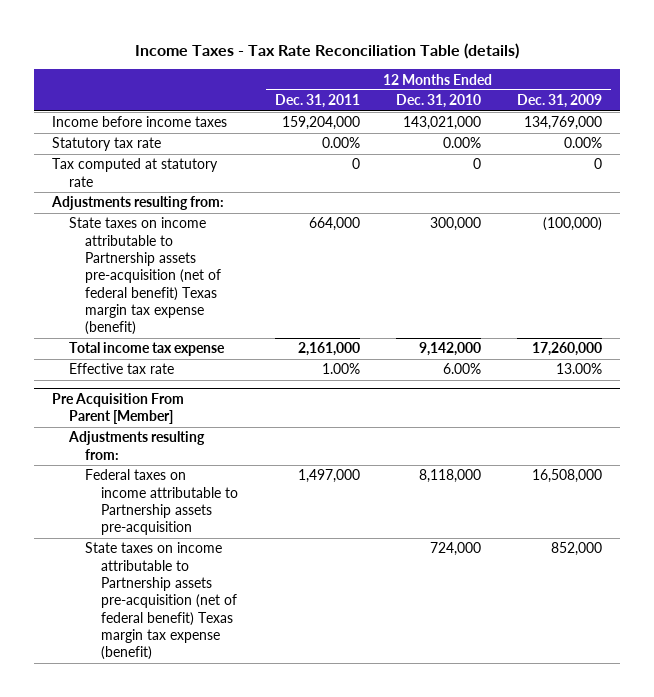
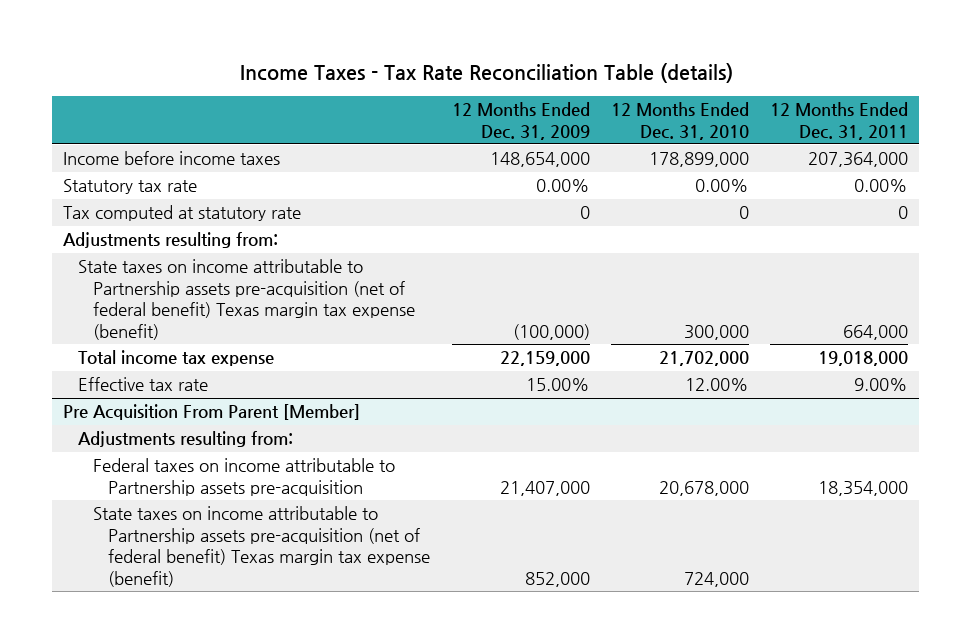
- | 12 Months Ended Dec. 31, 2011 | 12 Months Ended Dec. 31, 2010 | 12 Months Ended Dec. 31, 2009
+ | 12 Months Ended Dec. 31, 2009 | 12 Months Ended Dec. 31, 2010 | 12 Months Ended Dec. 31, 2011
- Income before income taxes | 159,204,000 | 143,021,000 | 134,769,000
+ Income before income taxes | 148,654,000 | 178,899,000 | 207,364,000
- Total income tax expense | 2,161,000 | 9,142,000 | 17,260,000
- Effective tax rate | 1.00% | 6.00% | 13.00%
+ Total income tax expense | 22,159,000 | 21,702,000 | 19,018,000
+ Effective tax rate | 15.00% | 12.00% | 9.00%
@ Pre Acquisition From Parent [Member]
- Federal taxes on income attributable to Partnership assets pre-acquisition | 1,497,000 | 8,118,000 | 16,508,000
+ Federal taxes on income attributable to Partnership assets pre-acquisition | 21,407,000 | 20,678,000 | 18,354,000

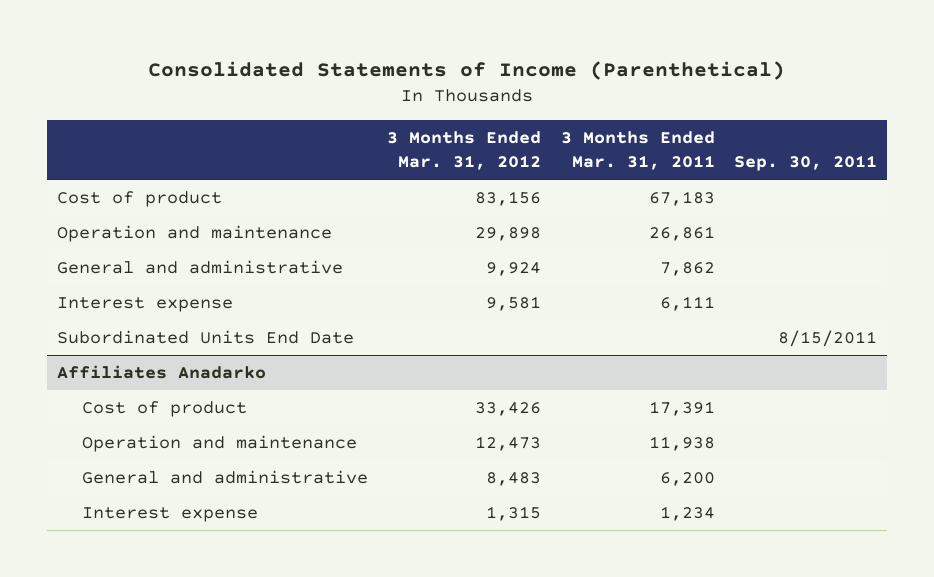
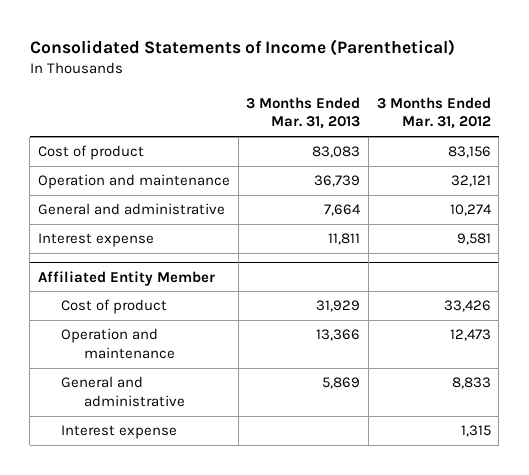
- | 3 Months Ended Mar. 31, 2012 | 3 Months Ended Mar. 31, 2011 | Sep. 30, 2011
+ | 3 Months Ended Mar. 31, 2013 | 3 Months Ended Mar. 31, 2012
- Operation and maintenance | 29,898 | 26,861 |
- General and administrative | 9,924 | 7,862 |
+ Operation and maintenance | 36,739 | 32,121
+ General and administrative | 7,664 | 10,274
- Subordinated Units End Date | | | 8/15/2011
- Affiliates Anadarko
+ Affiliated Entity Member
- General and administrative | 8,483 | 6,200 |
+ General and administrative | 5,869 | 8,833

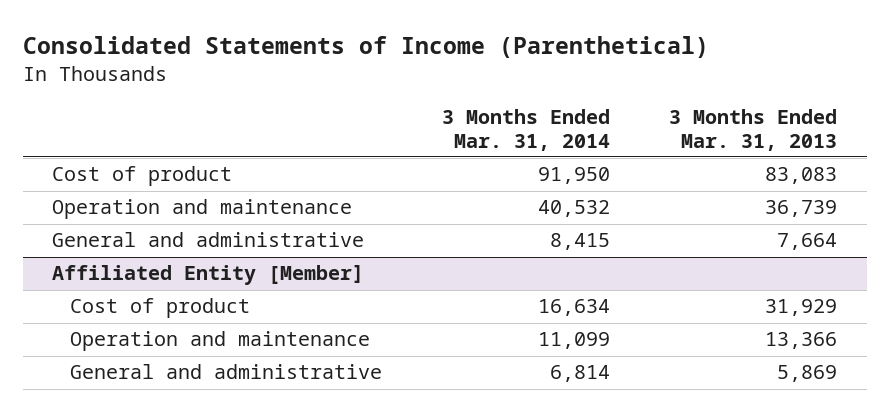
- | 3 Months Ended Mar. 31, 2013 | 3 Months Ended Mar. 31, 2012
+ | 3 Months Ended Mar. 31, 2014 | 3 Months Ended Mar. 31, 2013
- Interest expense | 11,811 | 9,581
- Affiliated Entity Member
+ Affiliated Entity [Member]
- Interest expense | | 1,315

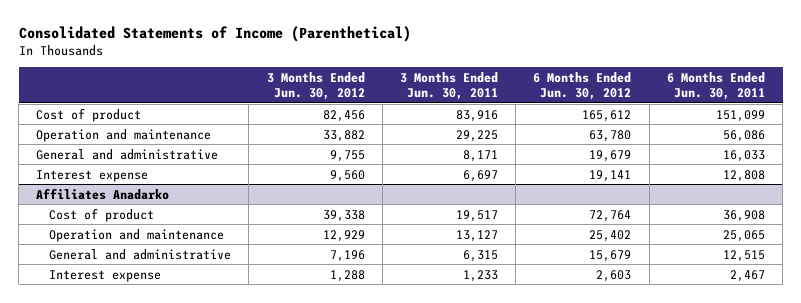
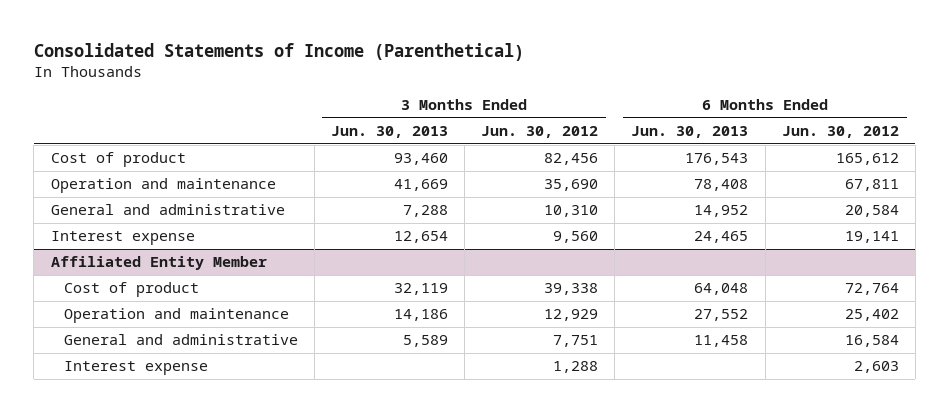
- | 3 Months Ended Jun. 30, 2012 | 3 Months Ended Jun. 30, 2011 | 6 Months Ended Jun. 30, 2012 | 6 Months Ended Jun. 30, 2011
+ | 3 Months Ended Jun. 30, 2013 | 3 Months Ended Jun. 30, 2012 | 6 Months Ended Jun. 30, 2013 | 6 Months Ended Jun. 30, 2012
- Operation and maintenance | 33,882 | 29,225 | 63,780 | 56,086
- General and administrative | 9,755 | 8,171 | 19,679 | 16,033
+ Operation and maintenance | 41,669 | 35,690 | 78,408 | 67,811
+ General and administrative | 7,288 | 10,310 | 14,952 | 20,584
- Affiliates Anadarko
+ Affiliated Entity Member
- General and administrative | 7,196 | 6,315 | 15,679 | 12,515
+ General and administrative | 5,589 | 7,751 | 11,458 | 16,584

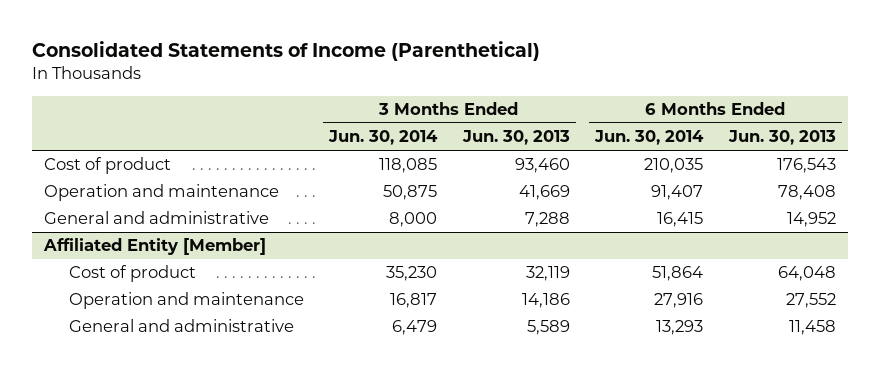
- | 3 Months Ended Jun. 30, 2013 | 3 Months Ended Jun. 30, 2012 | 6 Months Ended Jun. 30, 2013 | 6 Months Ended Jun. 30, 2012
+ | 3 Months Ended Jun. 30, 2014 | 3 Months Ended Jun. 30, 2013 | 6 Months Ended Jun. 30, 2014 | 6 Months Ended Jun. 30, 2013
- Interest expense | 12,654 | 9,560 | 24,465 | 19,141
- Affiliated Entity Member
+ Affiliated Entity [Member]
- Interest expense | | 1,288 | | 2,603

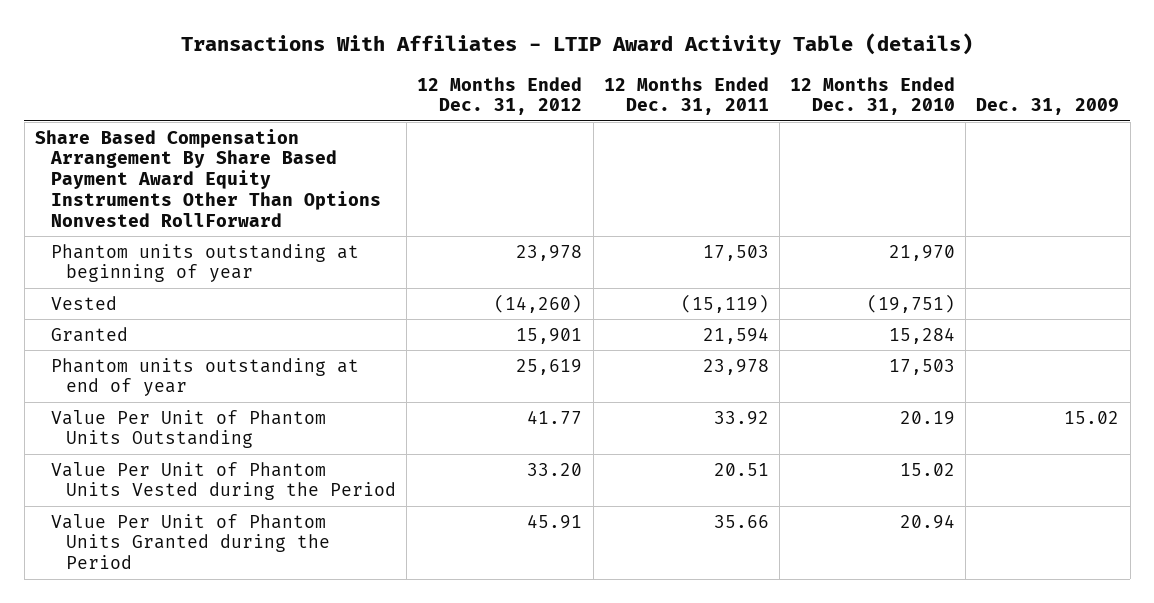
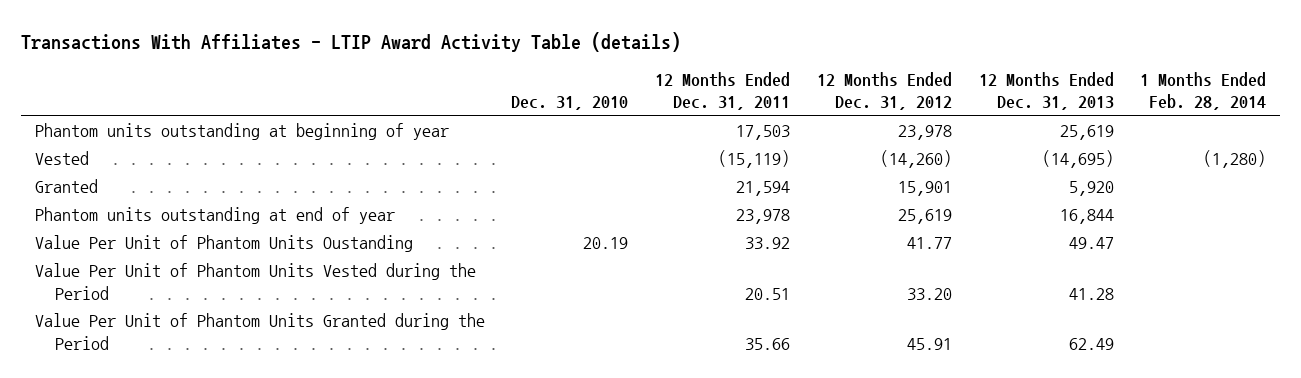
- | 12 Months Ended Dec. 31, 2012 | 12 Months Ended Dec. 31, 2011 | 12 Months Ended Dec. 31, 2010 | Dec. 31, 2009
+ | Dec. 31, 2010 | 12 Months Ended Dec. 31, 2011 | 12 Months Ended Dec. 31, 2012 | 12 Months Ended Dec. 31, 2013 | 1 Months Ended Feb. 28, 2014
- Share Based Compensation Arrangement By Share Based Payment Award Equity Instruments Other Than Options Nonvested RollForward
- Value Per Unit of Phantom Units Outstanding | 41.77 | 33.92 | 20.19 | 15.02
+ Value Per Unit of Phantom Units Oustanding | 20.19 | 33.92 | 41.77 | 49.47 |

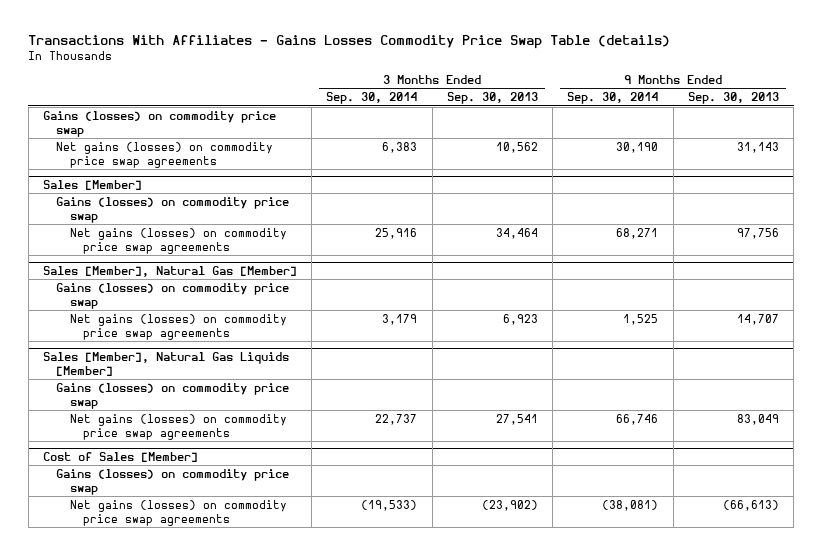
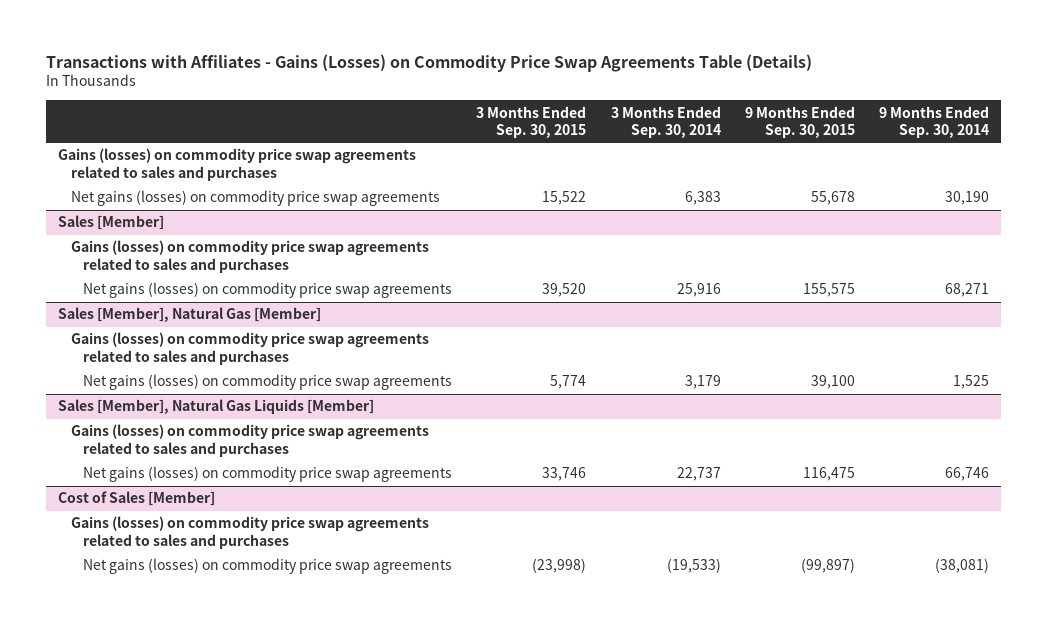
- Transactions With Affiliates - Gains Losses Commodity Price Swap Table (details)
+ Transactions with Affiliates - Gains (Losses) on Commodity Price Swap Agreements Table (Details)
- | 3 Months Ended Sep. 30, 2014 | 3 Months Ended Sep. 30, 2013 | 9 Months Ended Sep. 30, 2014 | 9 Months Ended Sep. 30, 2013
+ | 3 Months Ended Sep. 30, 2015 | 3 Months Ended Sep. 30, 2014 | 9 Months Ended Sep. 30, 2015 | 9 Months Ended Sep. 30, 2014
- Gains (losses) on commodity price swap
+ Gains (losses) on commodity price swap agreements related to sales and purchases
@ Sales [Member]
- Gains (losses) on commodity price swap
+ Gains (losses) on commodity price swap agreements related to sales and purchases
@ Sales [Member], Natural Gas [Member]
- Gains (losses) on commodity price swap
+ Gains (losses) on commodity price swap agreements related to sales and purchases
@ Sales [Member], Natural Gas Liquids [Member]
- Gains (losses) on commodity price swap
+ Gains (losses) on commodity price swap agreements related to sales and purchases
@ Cost of Sales [Member]
- Gains (losses) on commodity price swap
+ Gains (losses) on commodity price swap agreements related to sales and purchases

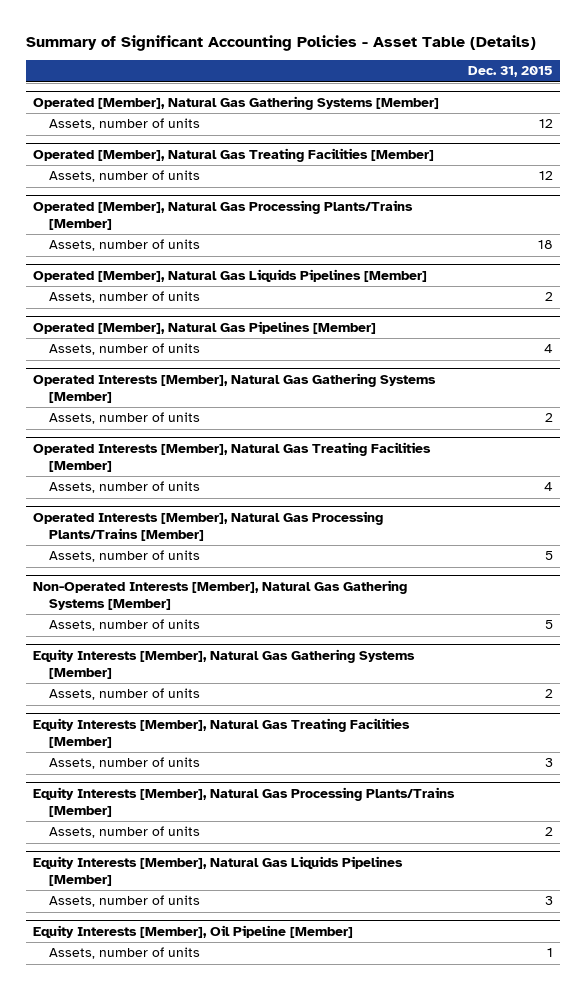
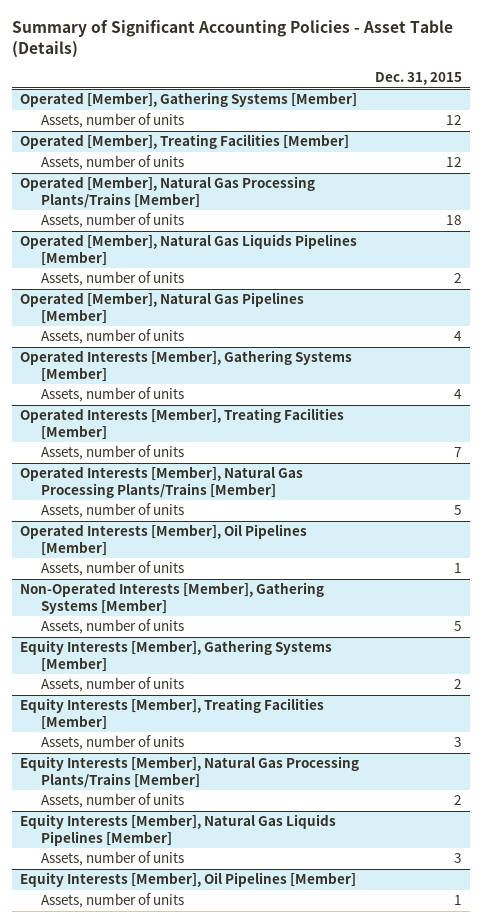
- Operated [Member], Natural Gas Gathering Systems [Member]
+ Operated [Member], Gathering Systems [Member]
- Operated [Member], Natural Gas Treating Facilities [Member]
+ Operated [Member], Treating Facilities [Member]
- Operated Interests [Member], Natural Gas Gathering Systems [Member]
- Assets, number of units | 2
- Operated Interests [Member], Natural Gas Treating Facilities [Member]
+ Operated Interests [Member], Gathering Systems [Member]
+ Operated Interests [Member], Treating Facilities [Member]
+ Assets, number of units | 7
- Non-Operated Interests [Member], Natural Gas Gathering Systems [Member]
+ Operated Interests [Member], Oil Pipelines [Member]
+ Assets, number of units | 1
+ Non-Operated Interests [Member], Gathering Systems [Member]
- Equity Interests [Member], Natural Gas Gathering Systems [Member]
+ Equity Interests [Member], Gathering Systems [Member]
- Equity Interests [Member], Natural Gas Treating Facilities [Member]
+ Equity Interests [Member], Treating Facilities [Member]
- Equity Interests [Member], Oil Pipeline [Member]
+ Equity Interests [Member], Oil Pipelines [Member]

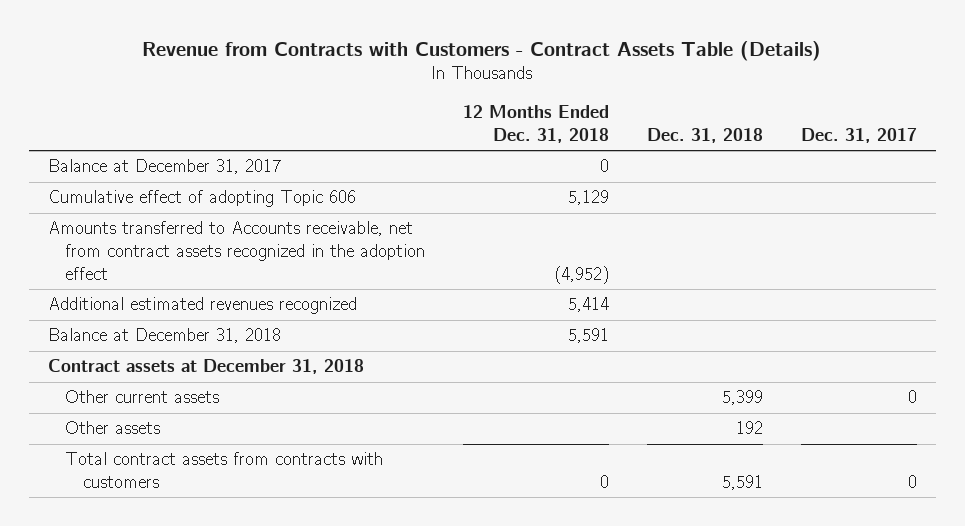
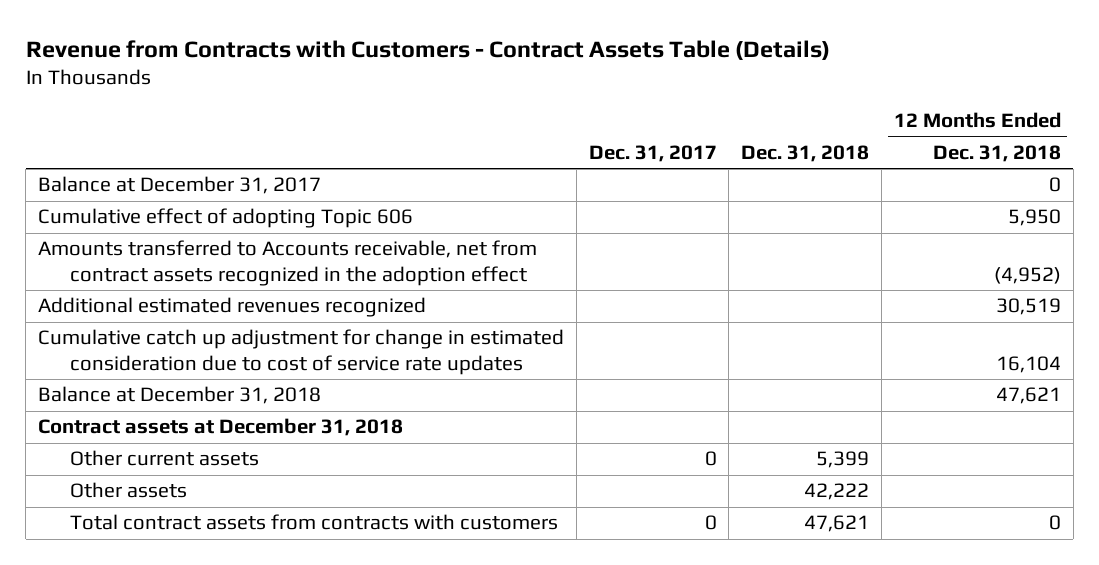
- | 12 Months Ended Dec. 31, 2018 | Dec. 31, 2018 | Dec. 31, 2017
+ | Dec. 31, 2017 | Dec. 31, 2018 | 12 Months Ended Dec. 31, 2018
- Cumulative effect of adopting Topic 606 | 5,129 | |
+ Cumulative effect of adopting Topic 606 | | | 5,950
- Additional estimated revenues recognized | 5,414 | |
- Balance at December 31, 2018 | 5,591 | |
+ Additional estimated revenues recognized | | | 30,519
+ Cumulative catch up adjustment for change in estimated consideration due to cost of service rate updates | | | 16,104
+ Balance at December 31, 2018 | | | 47,621
- Other assets | | 192 |
- Total contract assets from contracts with customers | 0 | 5,591 | 0
+ Other assets | | 42,222 |
+ Total contract assets from contracts with customers | 0 | 47,621 | 0

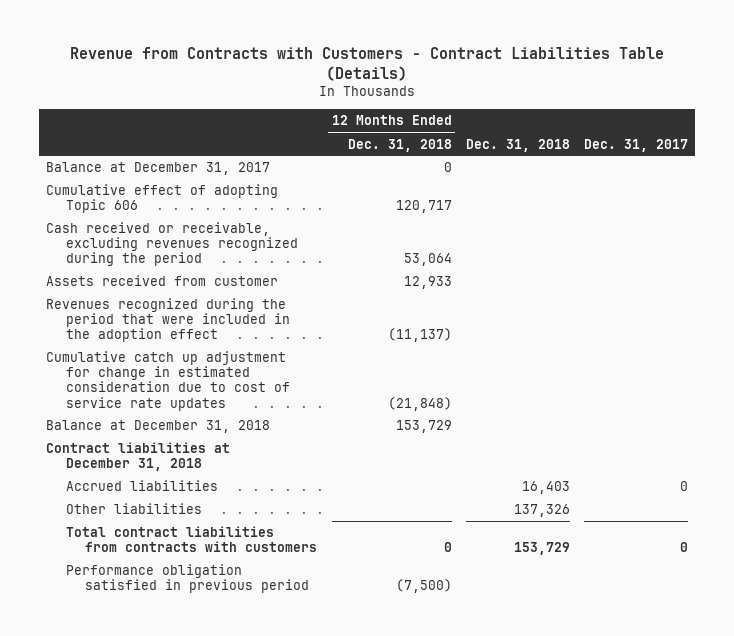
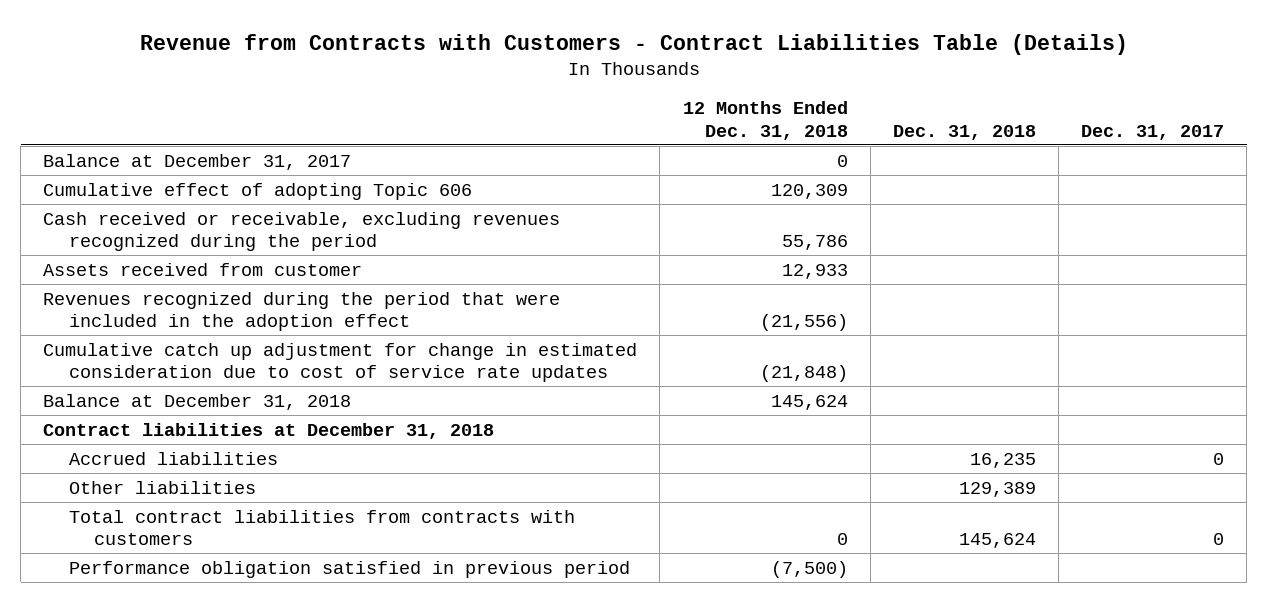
- Cumulative effect of adopting Topic 606 | 120,717 | |
- Cash received or receivable, excluding revenues recognized during the period | 53,064 | |
+ Cumulative effect of adopting Topic 606 | 120,309 | |
+ Cash received or receivable, excluding revenues recognized during the period | 55,786 | |
- Revenues recognized during the period that were included in the adoption effect | (11,137) | |
+ Revenues recognized during the period that were included in the adoption effect | (21,556) | |
- Balance at December 31, 2018 | 153,729 | |
+ Balance at December 31, 2018 | 145,624 | |
- Accrued liabilities | | 16,403 | 0
- Other liabilities | | 137,326 |
- Total contract liabilities from contracts with customers | 0 | 153,729 | 0
+ Accrued liabilities | | 16,235 | 0
+ Other liabilities | | 129,389 |
+ Total contract liabilities from contracts with customers | 0 | 145,624 | 0

